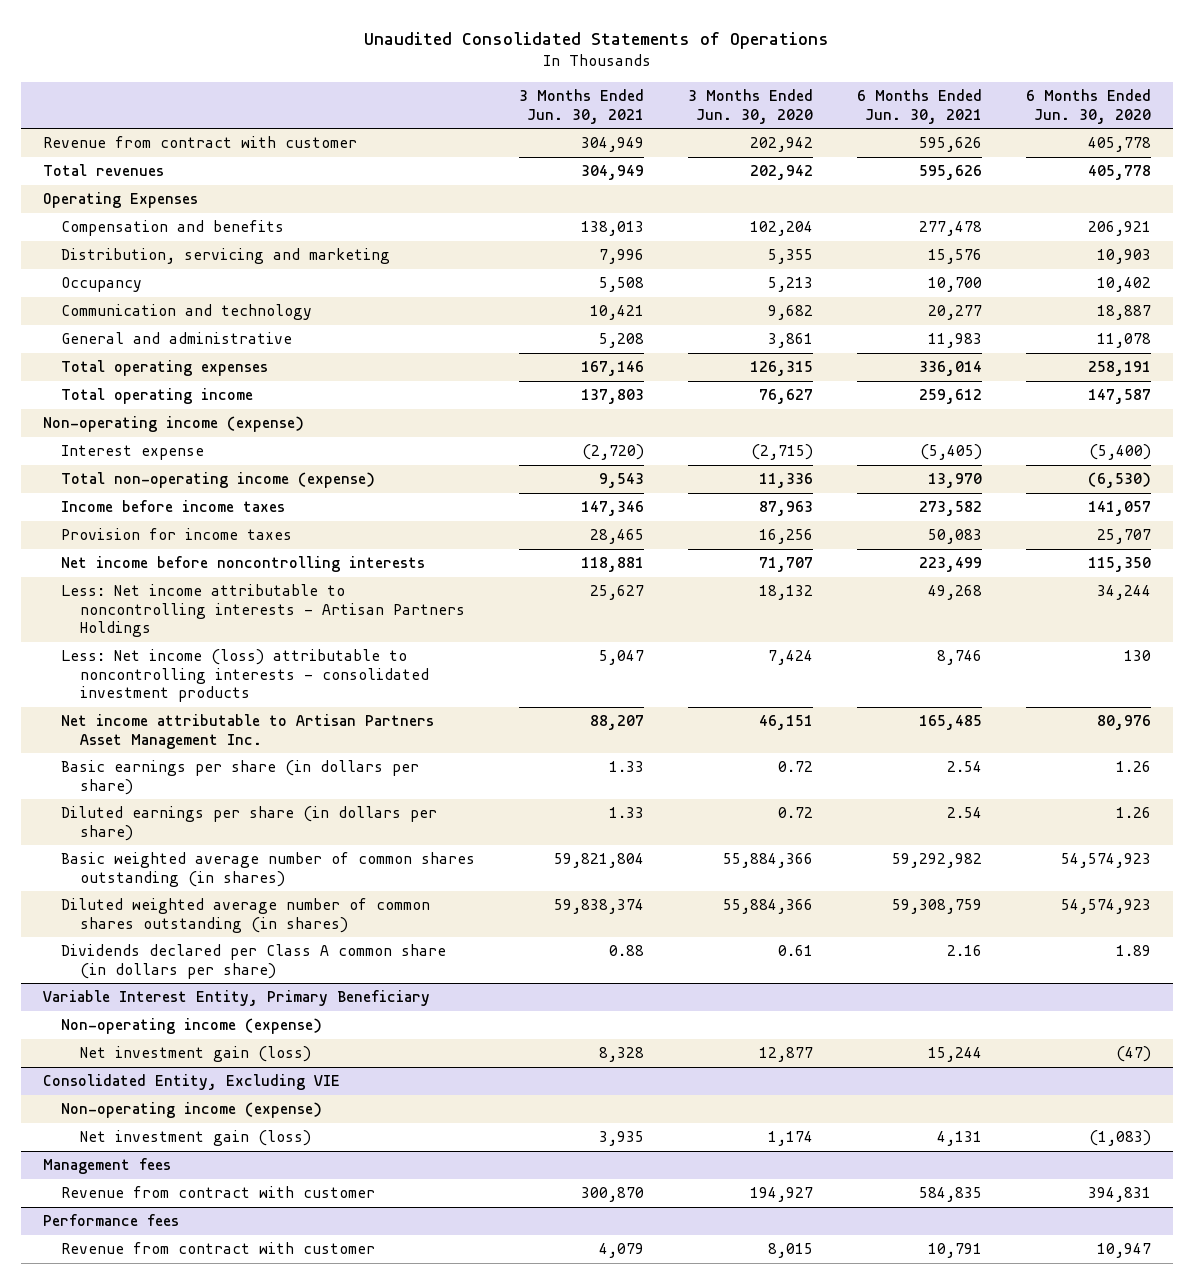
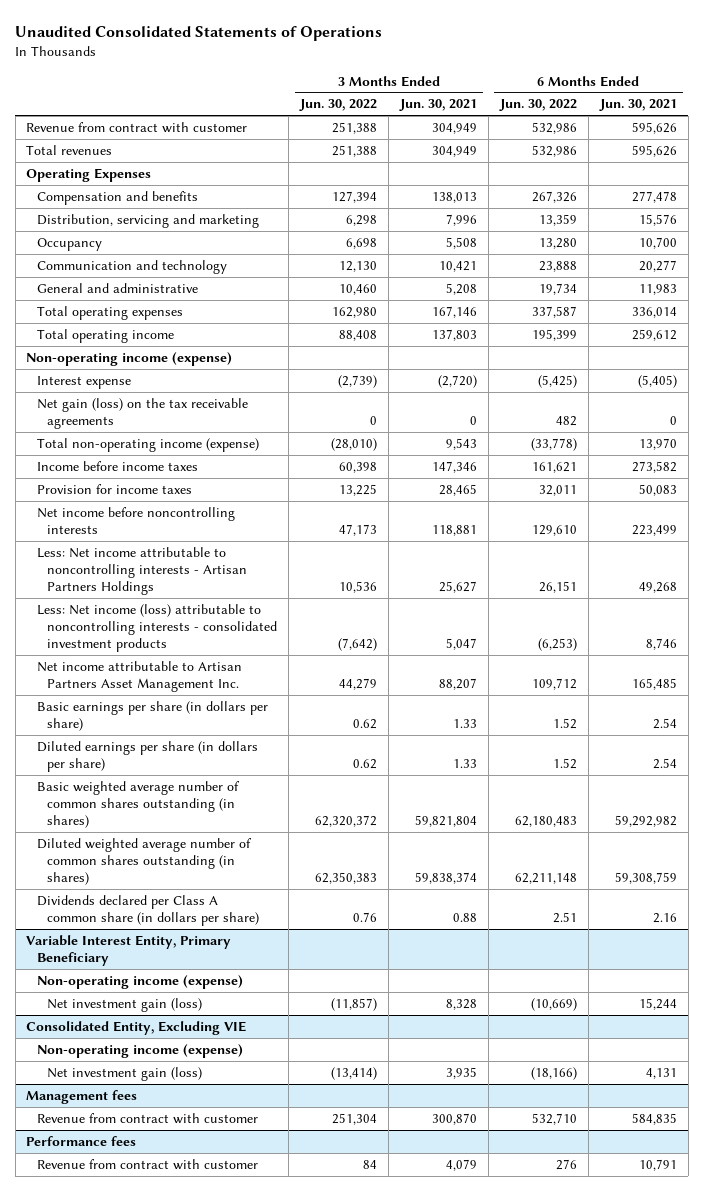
- | 3 Months Ended Jun. 30, 2021 | 3 Months Ended Jun. 30, 2020 | 6 Months Ended Jun. 30, 2021 | 6 Months Ended Jun. 30, 2020
+ | 3 Months Ended Jun. 30, 2022 | 3 Months Ended Jun. 30, 2021 | 6 Months Ended Jun. 30, 2022 | 6 Months Ended Jun. 30, 2021
+ Net gain (loss) on the tax receivable agreements | 0 | 0 | 482 | 0

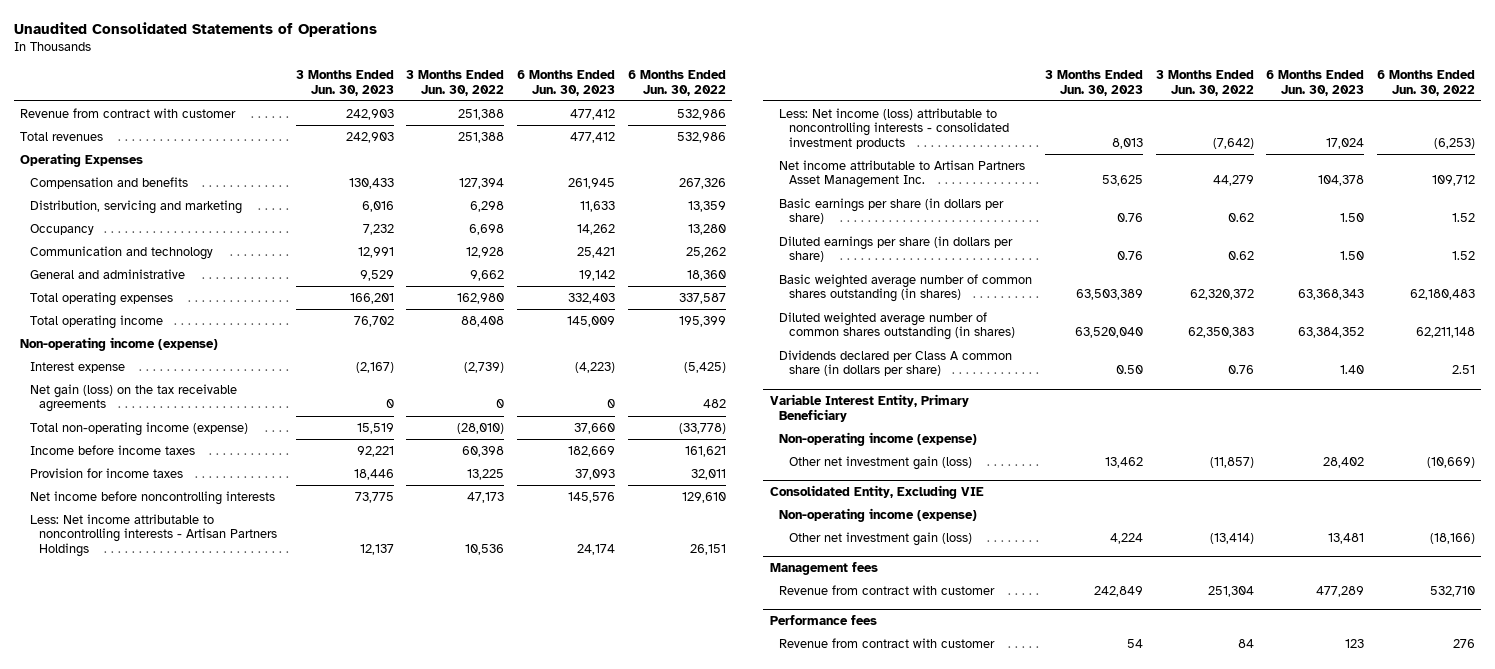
- | 3 Months Ended Jun. 30, 2022 | 3 Months Ended Jun. 30, 2021 | 6 Months Ended Jun. 30, 2022 | 6 Months Ended Jun. 30, 2021
+ | 3 Months Ended Jun. 30, 2023 | 3 Months Ended Jun. 30, 2022 | 6 Months Ended Jun. 30, 2023 | 6 Months Ended Jun. 30, 2022
- Communication and technology | 12,130 | 10,421 | 23,888 | 20,277
- General and administrative | 10,460 | 5,208 | 19,734 | 11,983
+ Communication and technology | 12,991 | 12,928 | 25,421 | 25,262
+ General and administrative | 9,529 | 9,662 | 19,142 | 18,360
@ Variable Interest Entity, Primary Beneficiary
- Net investment gain (loss) | (11,857) | 8,328 | (10,669) | 15,244
+ Other net investment gain (loss) | 13,462 | (11,857) | 28,402 | (10,669)
@ Consolidated Entity, Excluding VIE
- Net investment gain (loss) | (13,414) | 3,935 | (18,166) | 4,131
+ Other net investment gain (loss) | 4,224 | (13,414) | 13,481 | (18,166)

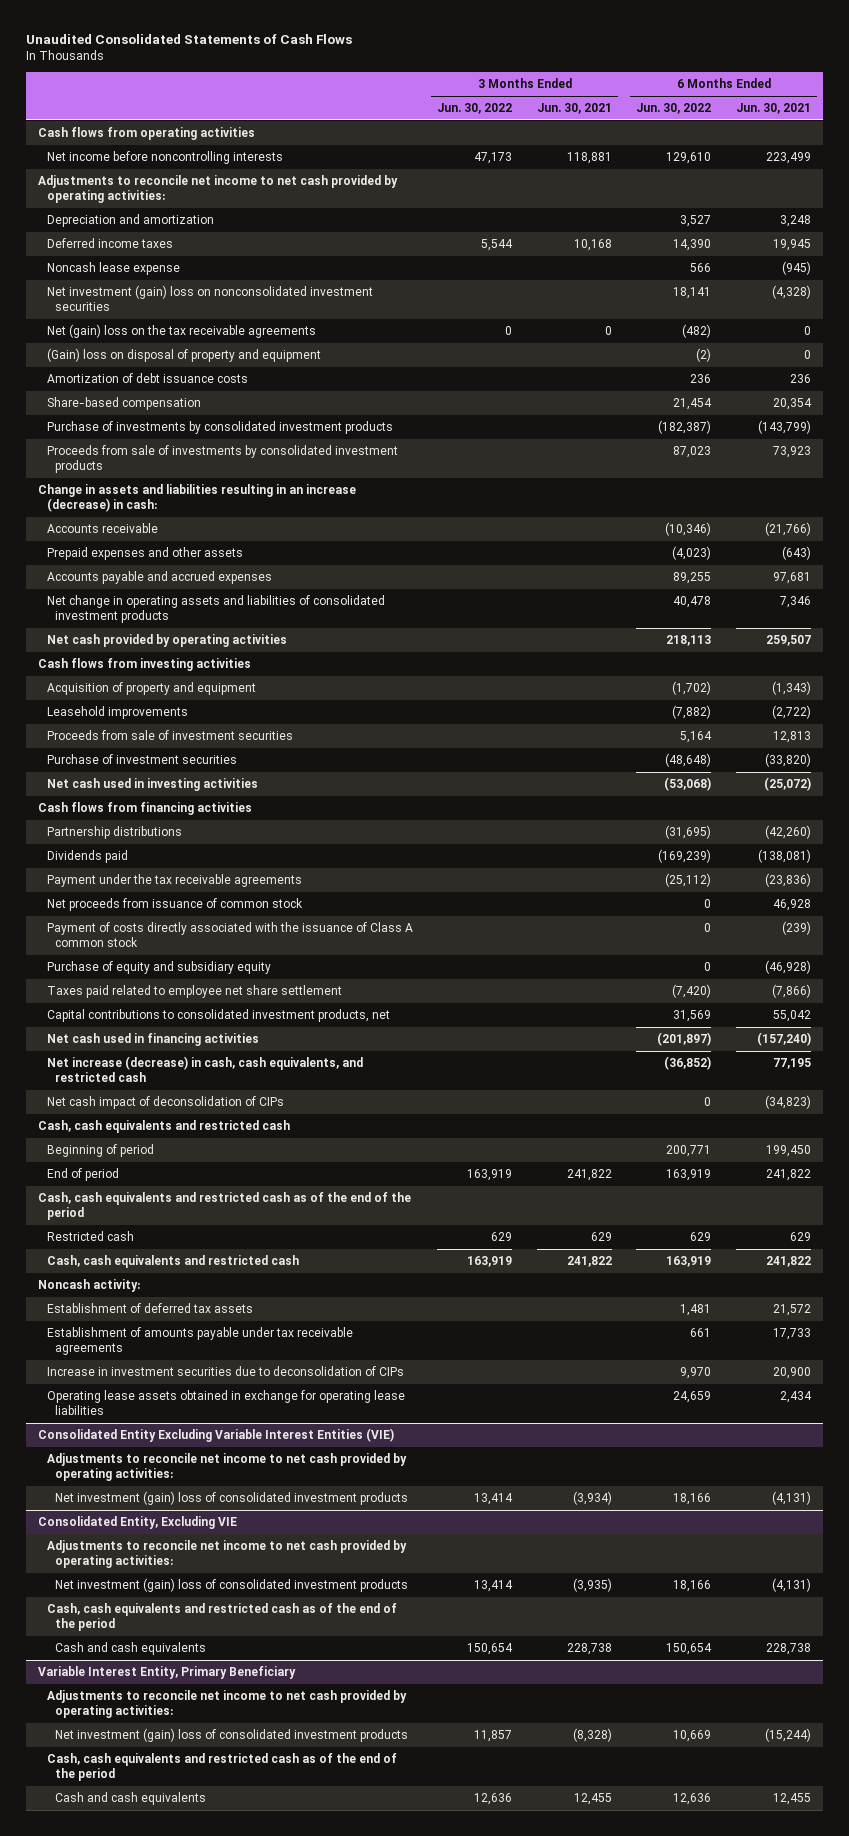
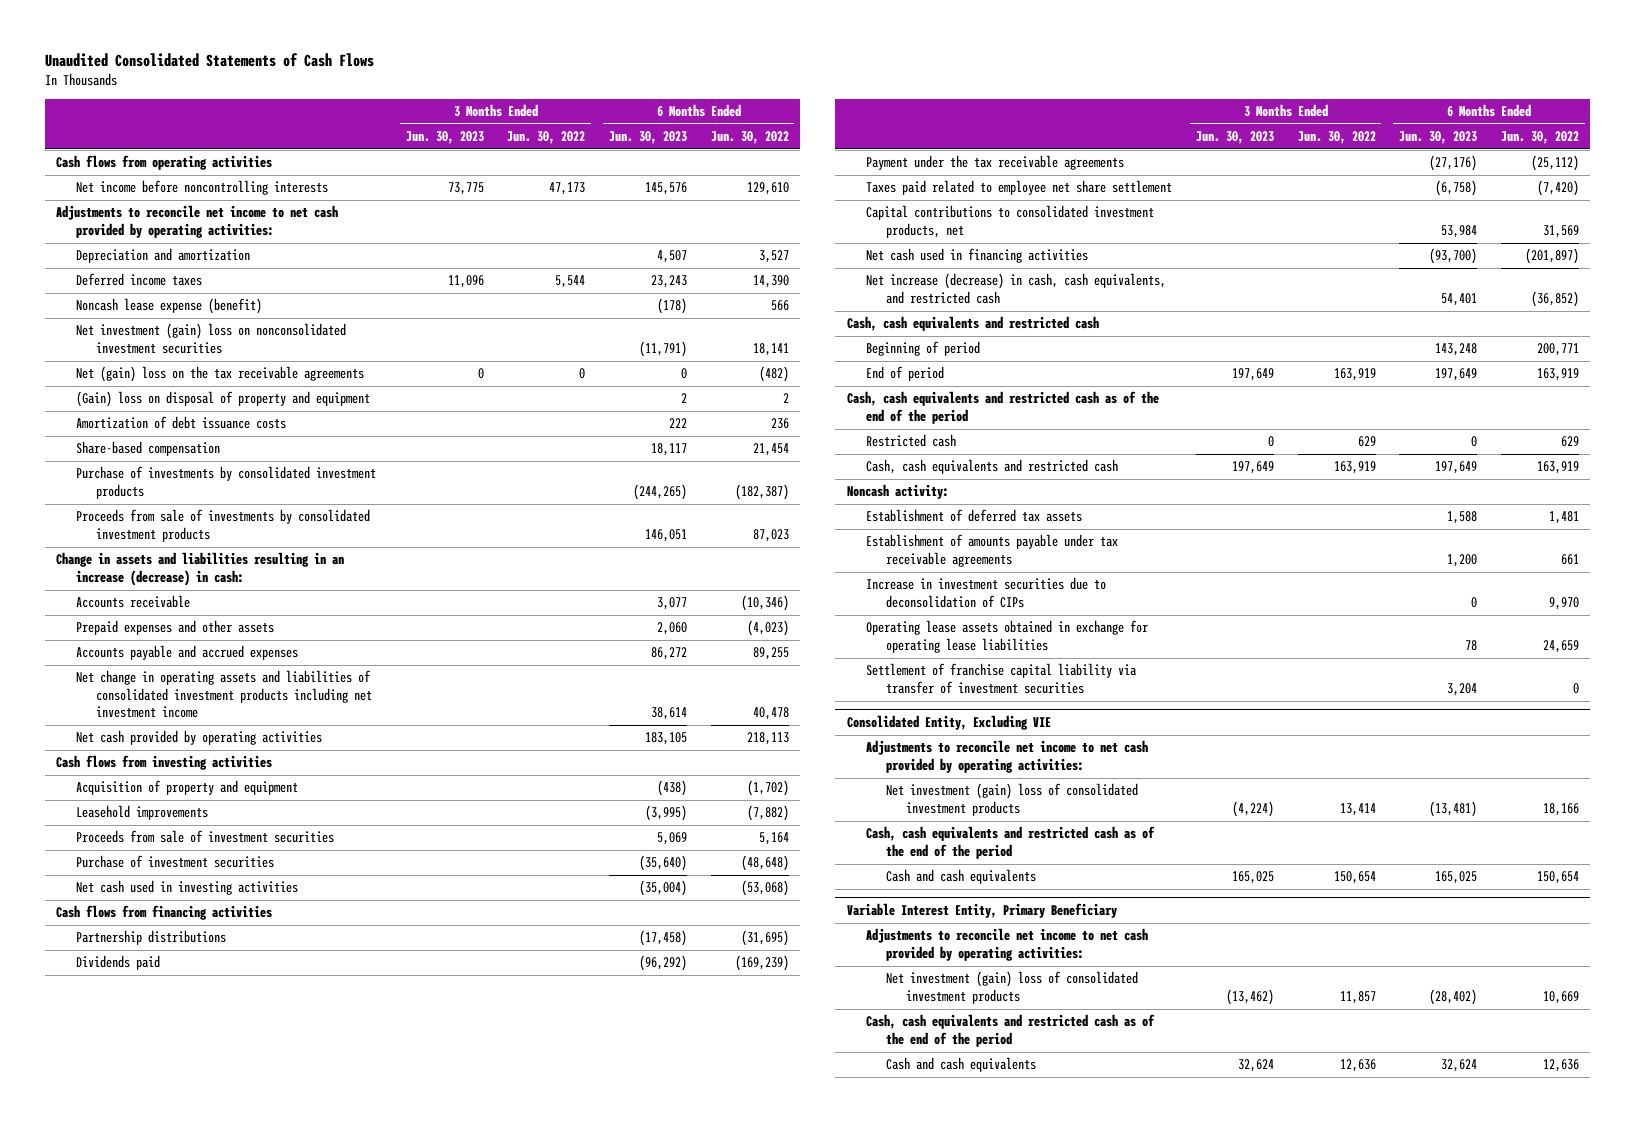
- | 3 Months Ended Jun. 30, 2022 | 3 Months Ended Jun. 30, 2021 | 6 Months Ended Jun. 30, 2022 | 6 Months Ended Jun. 30, 2021
+ | 3 Months Ended Jun. 30, 2023 | 3 Months Ended Jun. 30, 2022 | 6 Months Ended Jun. 30, 2023 | 6 Months Ended Jun. 30, 2022
- Noncash lease expense | | | 566 | (945)
+ Noncash lease expense (benefit) | | | (178) | 566
- (Gain) loss on disposal of property and equipment | | | (2) | 0
+ (Gain) loss on disposal of property and equipment | | | 2 | 2
- Net change in operating assets and liabilities of consolidated investment products | | | 40,478 | 7,346
+ Net change in operating assets and liabilities of consolidated investment products including net investment income | | | 38,614 | 40,478
- Net proceeds from issuance of common stock | | | 0 | 46,928
- Payment of costs directly associated with the issuance of Class A common stock | | | 0 | (239)
- Purchase of equity and subsidiary equity | | | 0 | (46,928)
- Net cash impact of deconsolidation of CIPs | | | 0 | (34,823)
- Consolidated Entity Excluding Variable Interest Entities (VIE)
- Adjustments to reconcile net income to net cash provided by operating activities:
- Net investment (gain) loss of consolidated investment products | 13,414 | (3,934) | 18,166 | (4,131)
+ Settlement of franchise capital liability via transfer of investment securities | | | 3,204 | 0

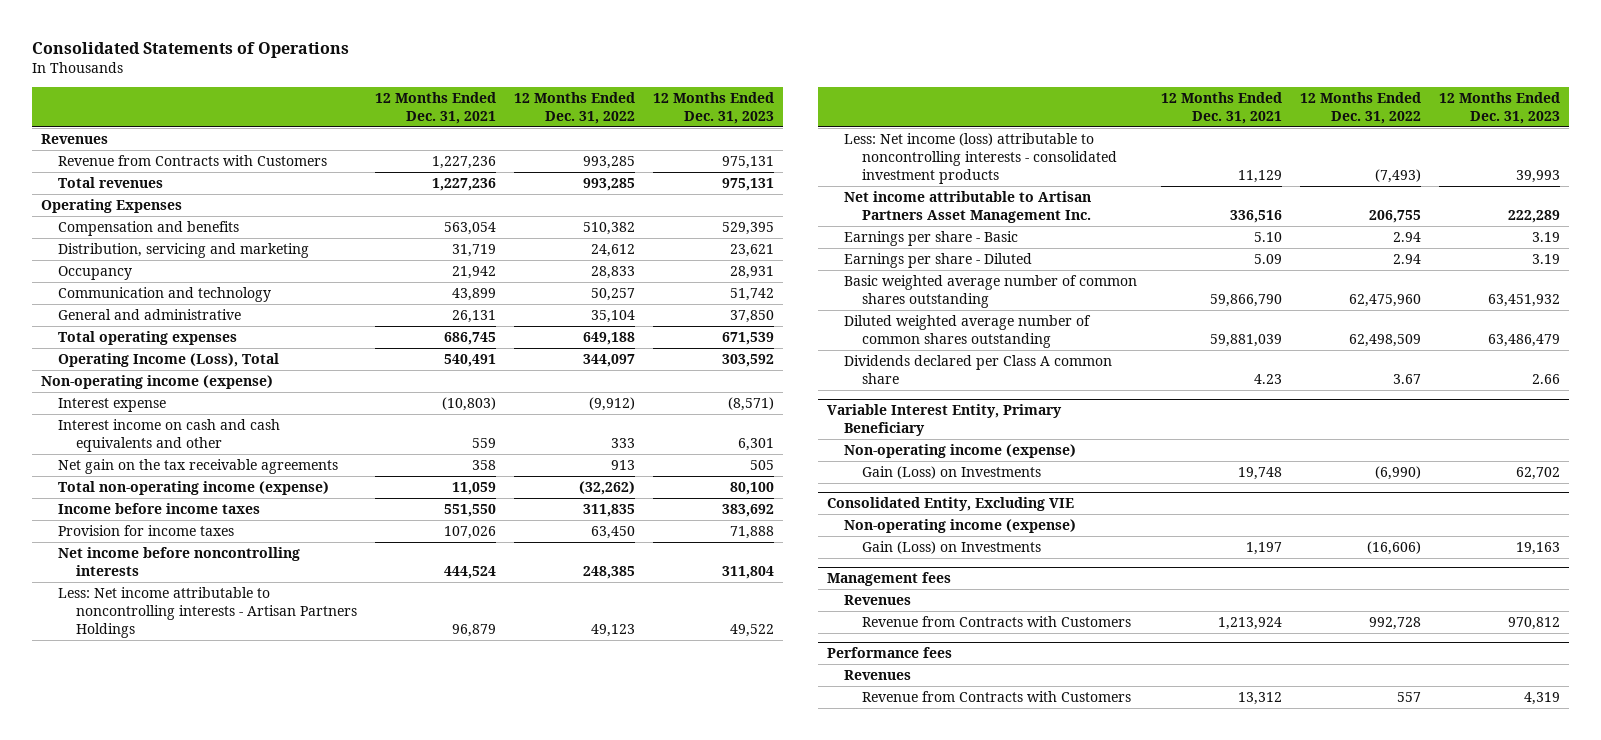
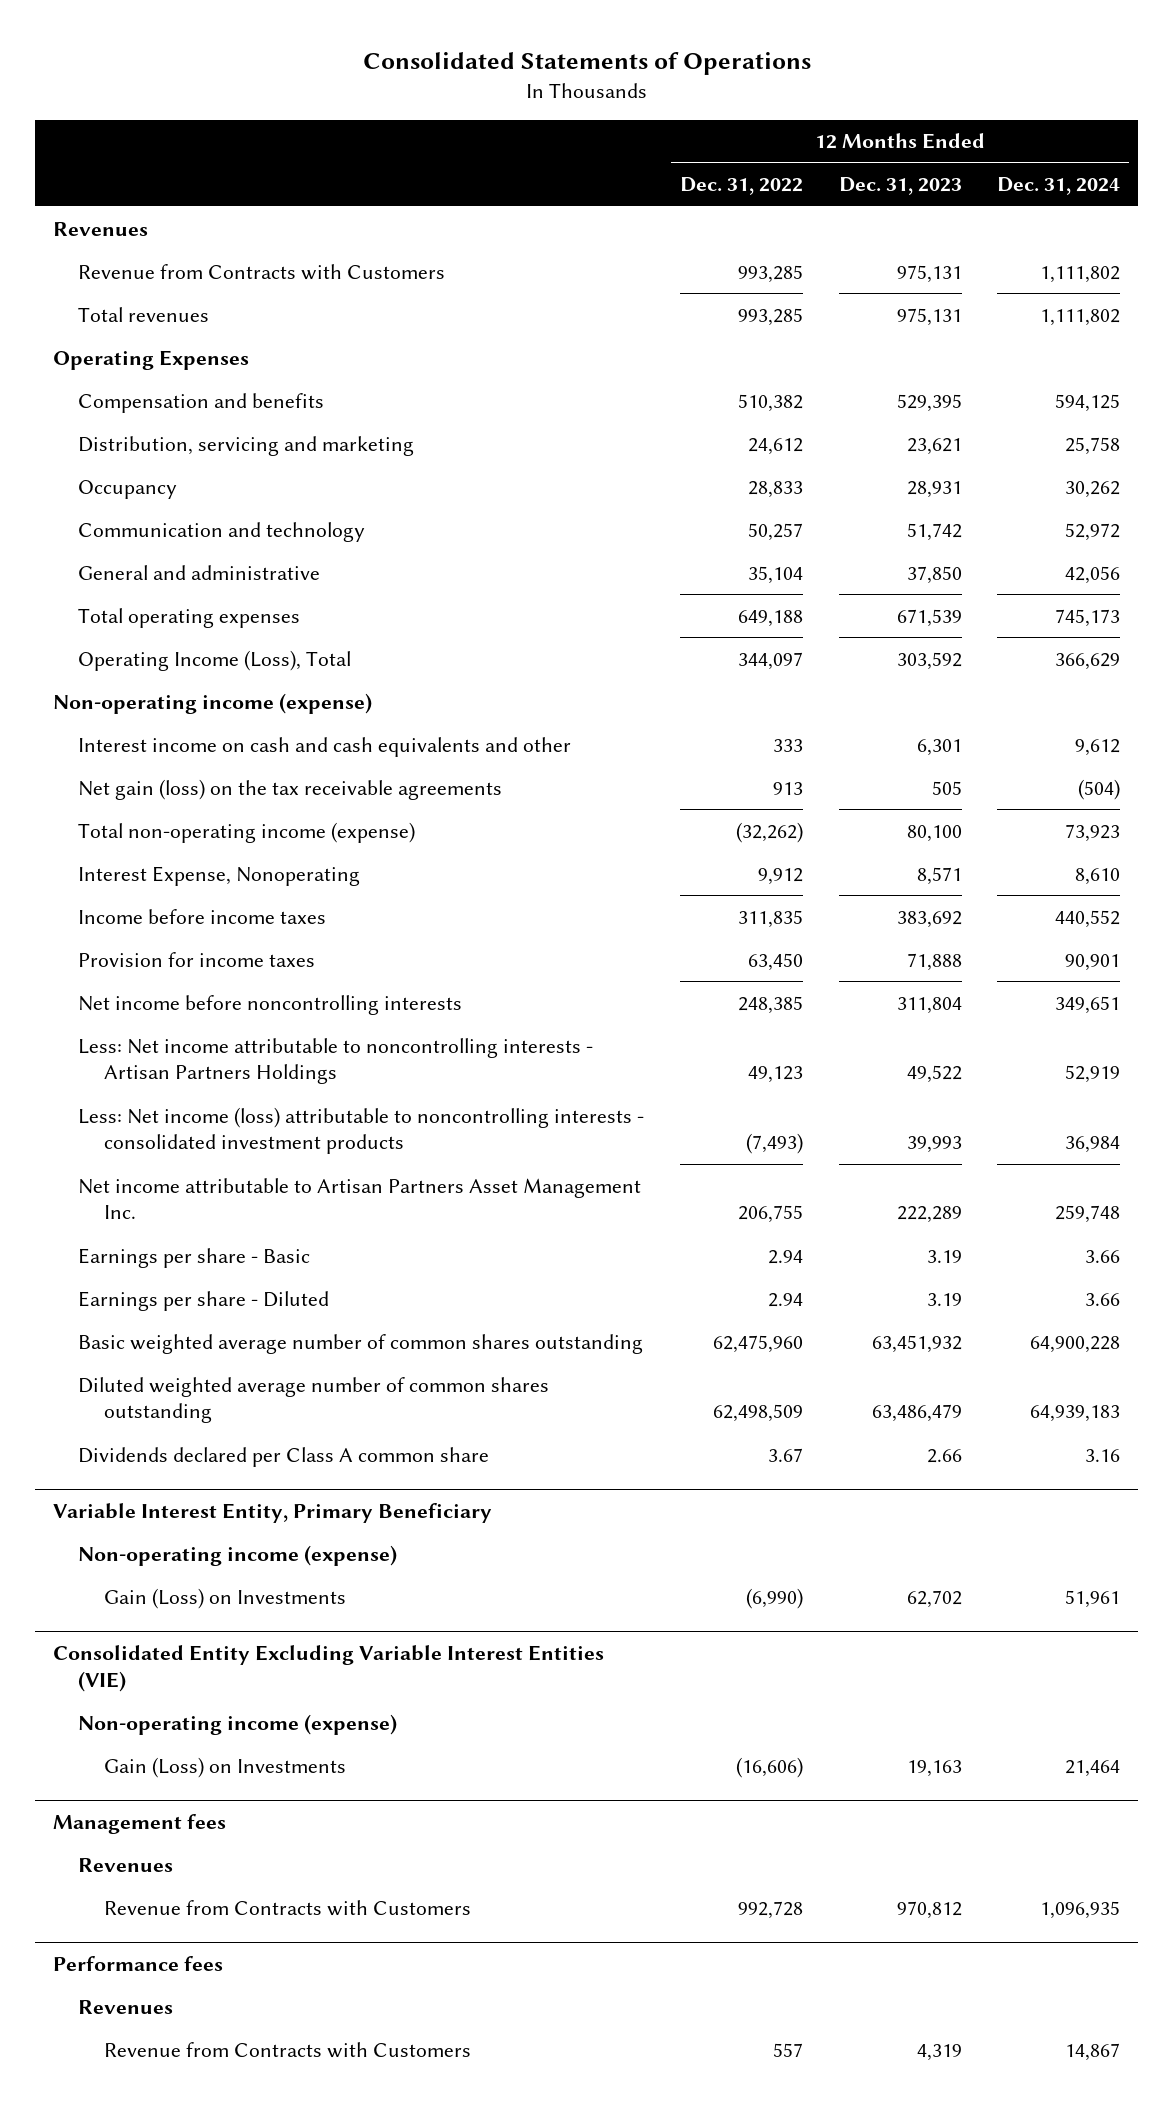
- | 12 Months Ended Dec. 31, 2021 | 12 Months Ended Dec. 31, 2022 | 12 Months Ended Dec. 31, 2023
+ | 12 Months Ended Dec. 31, 2022 | 12 Months Ended Dec. 31, 2023 | 12 Months Ended Dec. 31, 2024
- Interest expense | (10,803) | (9,912) | (8,571)
- Net gain on the tax receivable agreements | 358 | 913 | 505
+ Net gain (loss) on the tax receivable agreements | 913 | 505 | (504)
+ Interest Expense, Nonoperating | 9,912 | 8,571 | 8,610
- Consolidated Entity, Excluding VIE
+ Consolidated Entity Excluding Variable Interest Entities (VIE)

